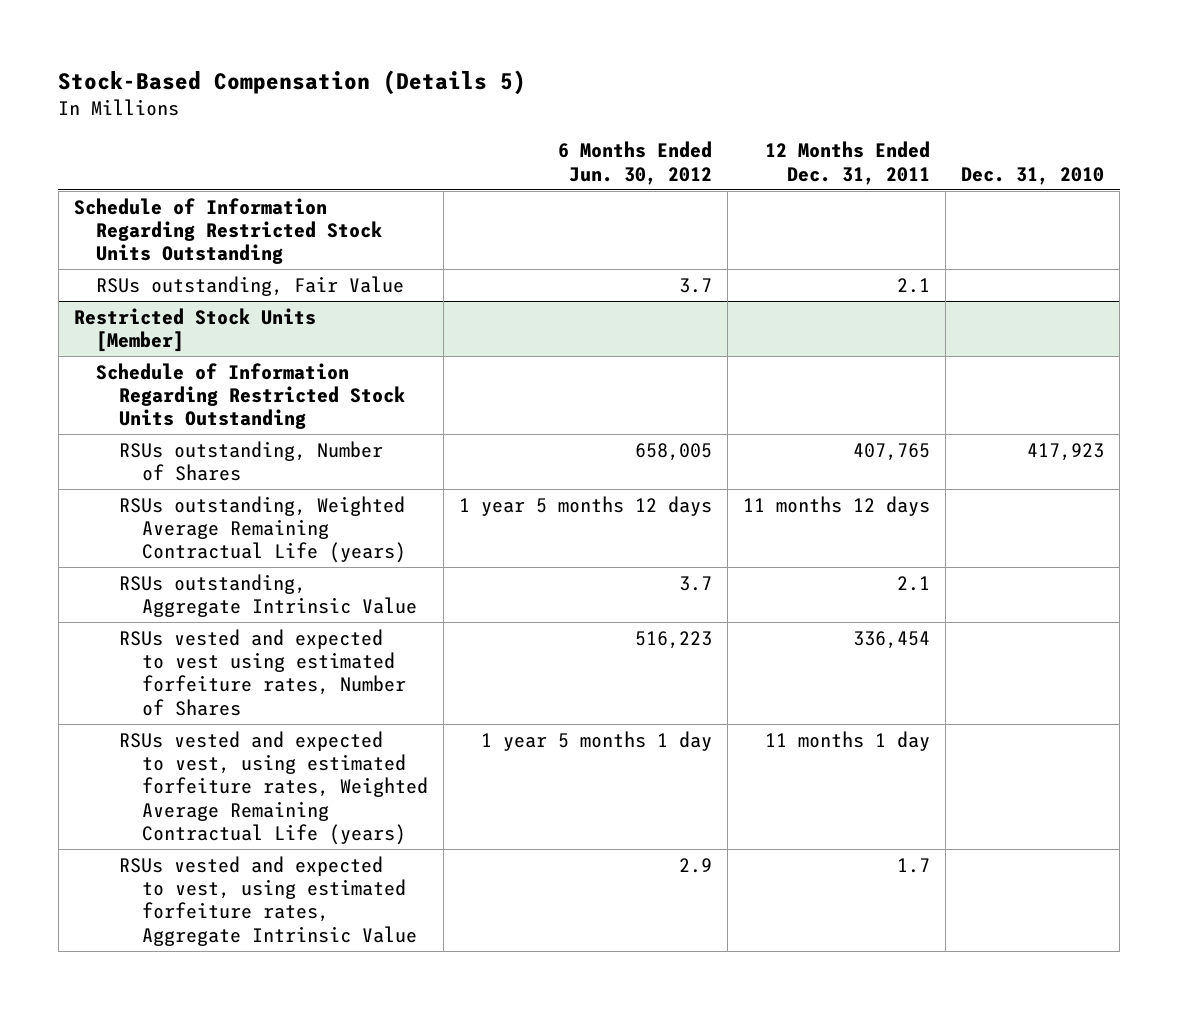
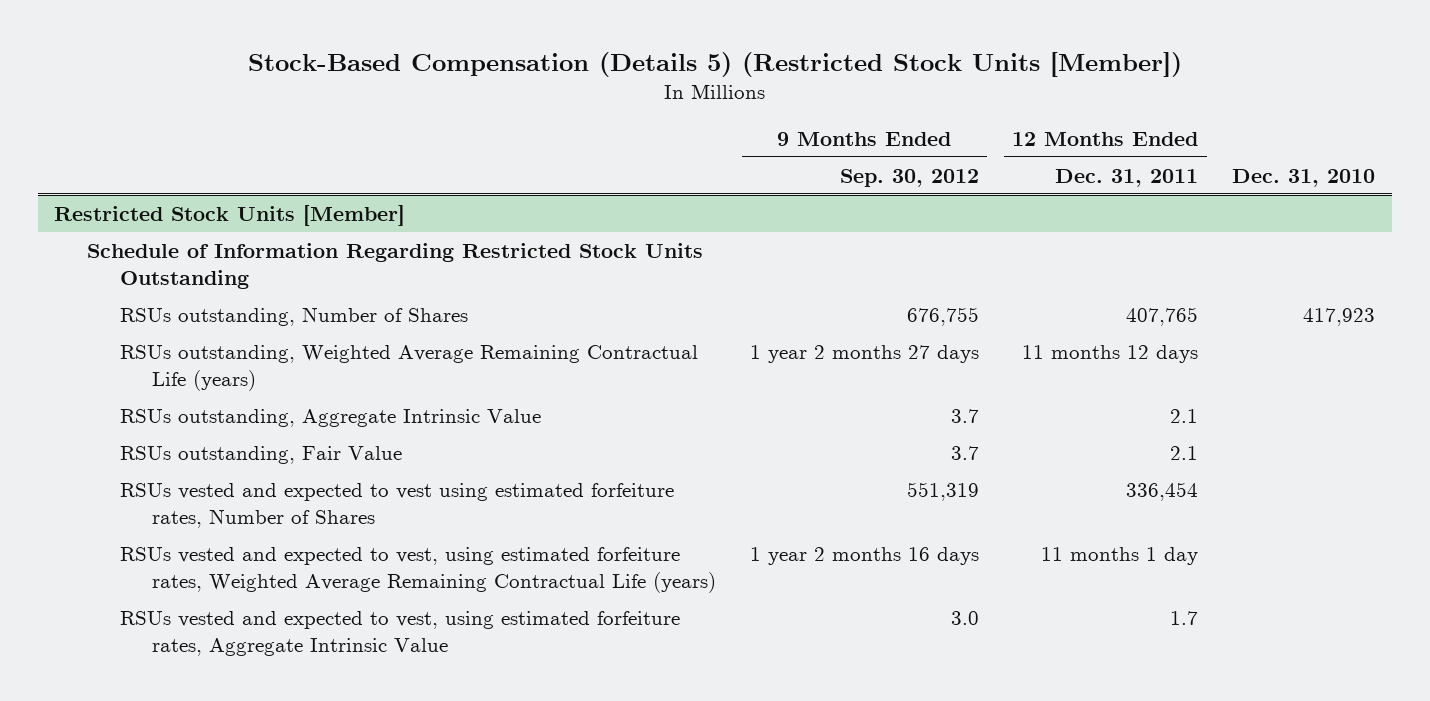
- Stock-Based Compensation (Details 5)
+ Stock-Based Compensation (Details 5) (Restricted Stock Units [Member])
- | 6 Months Ended Jun. 30, 2012 | 12 Months Ended Dec. 31, 2011 | Dec. 31, 2010
+ | 9 Months Ended Sep. 30, 2012 | 12 Months Ended Dec. 31, 2011 | Dec. 31, 2010
- Schedule of Information Regarding Restricted Stock Units Outstanding
- RSUs outstanding, Fair Value | 3.7 | 2.1 |
@ Restricted Stock Units [Member]
+ RSUs outstanding, Fair Value | 3.7 | 2.1 |

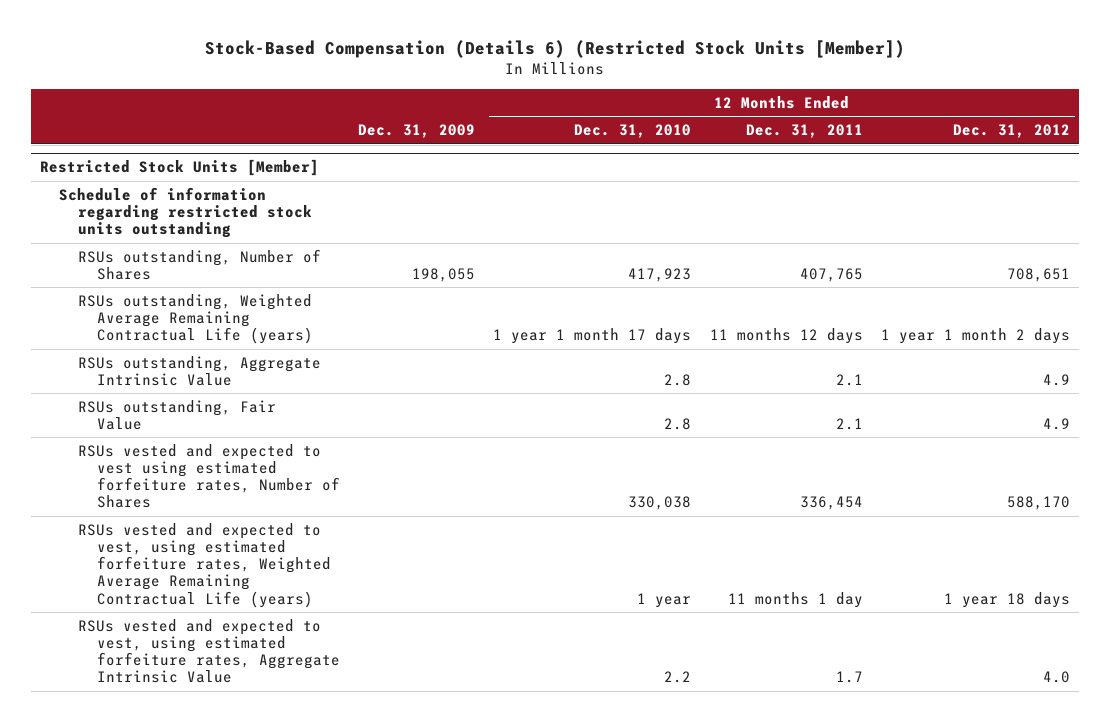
- Stock-Based Compensation (Details 5) (Restricted Stock Units [Member])
+ Stock-Based Compensation (Details 6) (Restricted Stock Units [Member])
- | 9 Months Ended Sep. 30, 2012 | 12 Months Ended Dec. 31, 2011 | Dec. 31, 2010
+ | Dec. 31, 2009 | 12 Months Ended Dec. 31, 2010 | 12 Months Ended Dec. 31, 2011 | 12 Months Ended Dec. 31, 2012
@ Restricted Stock Units [Member]
- Schedule of Information Regarding Restricted Stock Units Outstanding
+ Schedule of information regarding restricted stock units outstanding

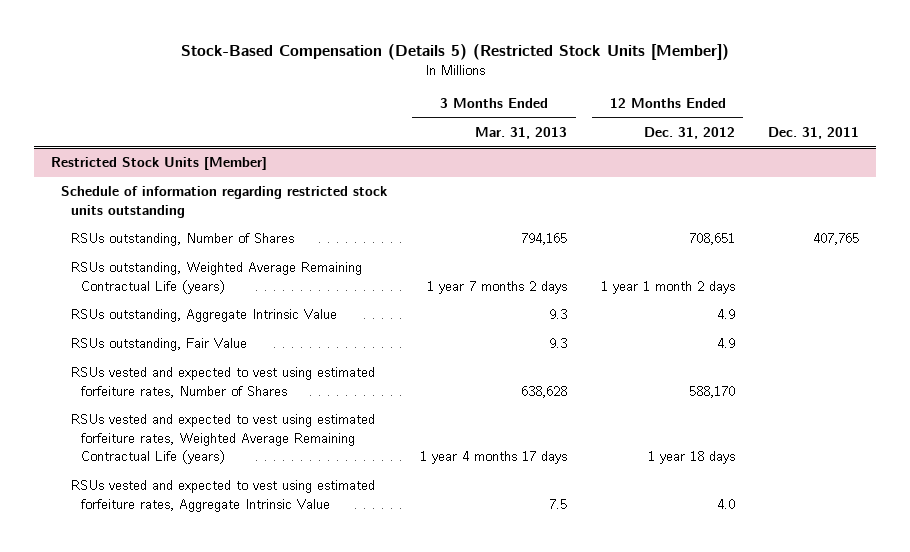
- Stock-Based Compensation (Details 6) (Restricted Stock Units [Member])
+ Stock-Based Compensation (Details 5) (Restricted Stock Units [Member])
- | Dec. 31, 2009 | 12 Months Ended Dec. 31, 2010 | 12 Months Ended Dec. 31, 2011 | 12 Months Ended Dec. 31, 2012
+ | 3 Months Ended Mar. 31, 2013 | 12 Months Ended Dec. 31, 2012 | Dec. 31, 2011
@ Restricted Stock Units [Member]
- RSUs vested and expected to vest, using estimated forfeiture rates, Weighted Average Remaining Contractual Life (years) | | 1 year | 11 months 1 day | 1 year 18 days
- RSUs vested and expected to vest, using estimated forfeiture rates, Aggregate Intrinsic Value | | 2.2 | 1.7 | 4.0
+ RSUs vested and expected to vest using estimated forfeiture rates, Weighted Average Remaining Contractual Life (years) | 1 year 4 months 17 days | 1 year 18 days |
+ RSUs vested and expected to vest using estimated forfeiture rates, Aggregate Intrinsic Value | 7.5 | 4.0 |

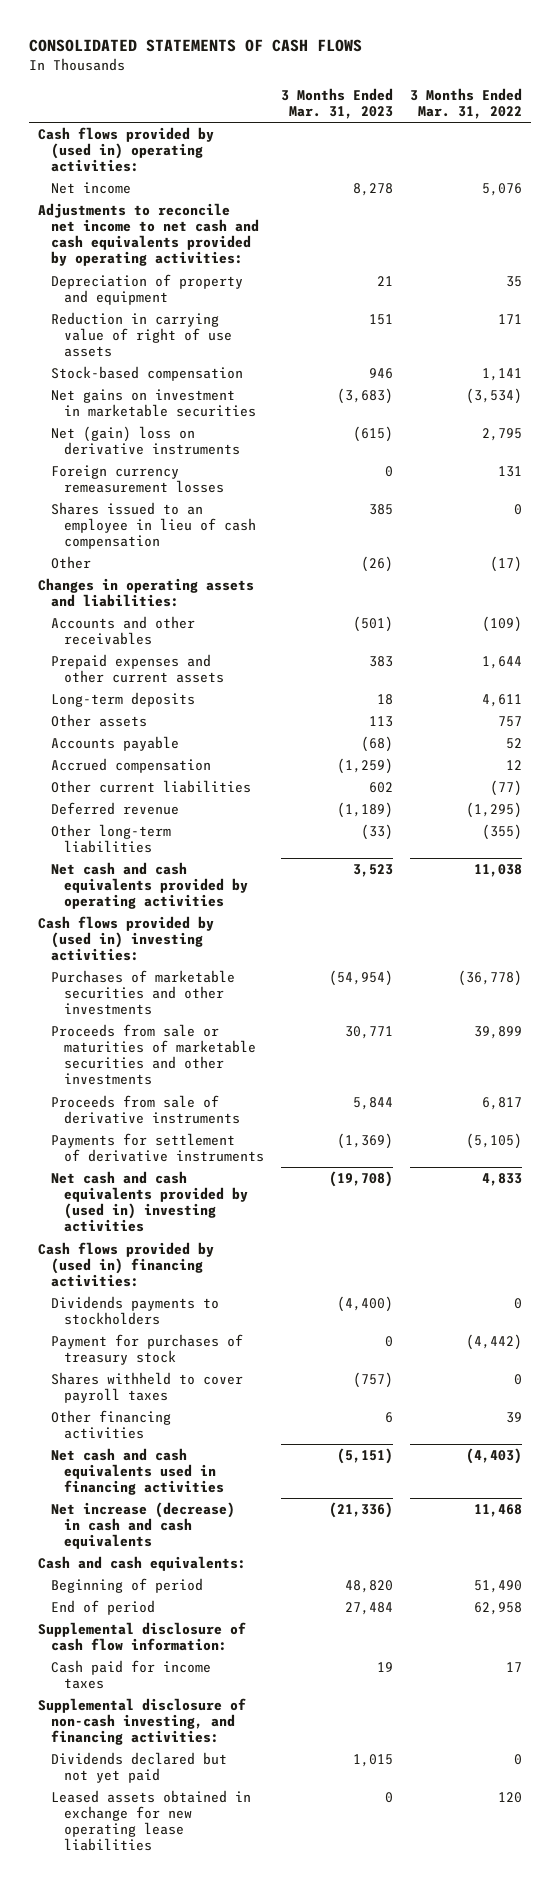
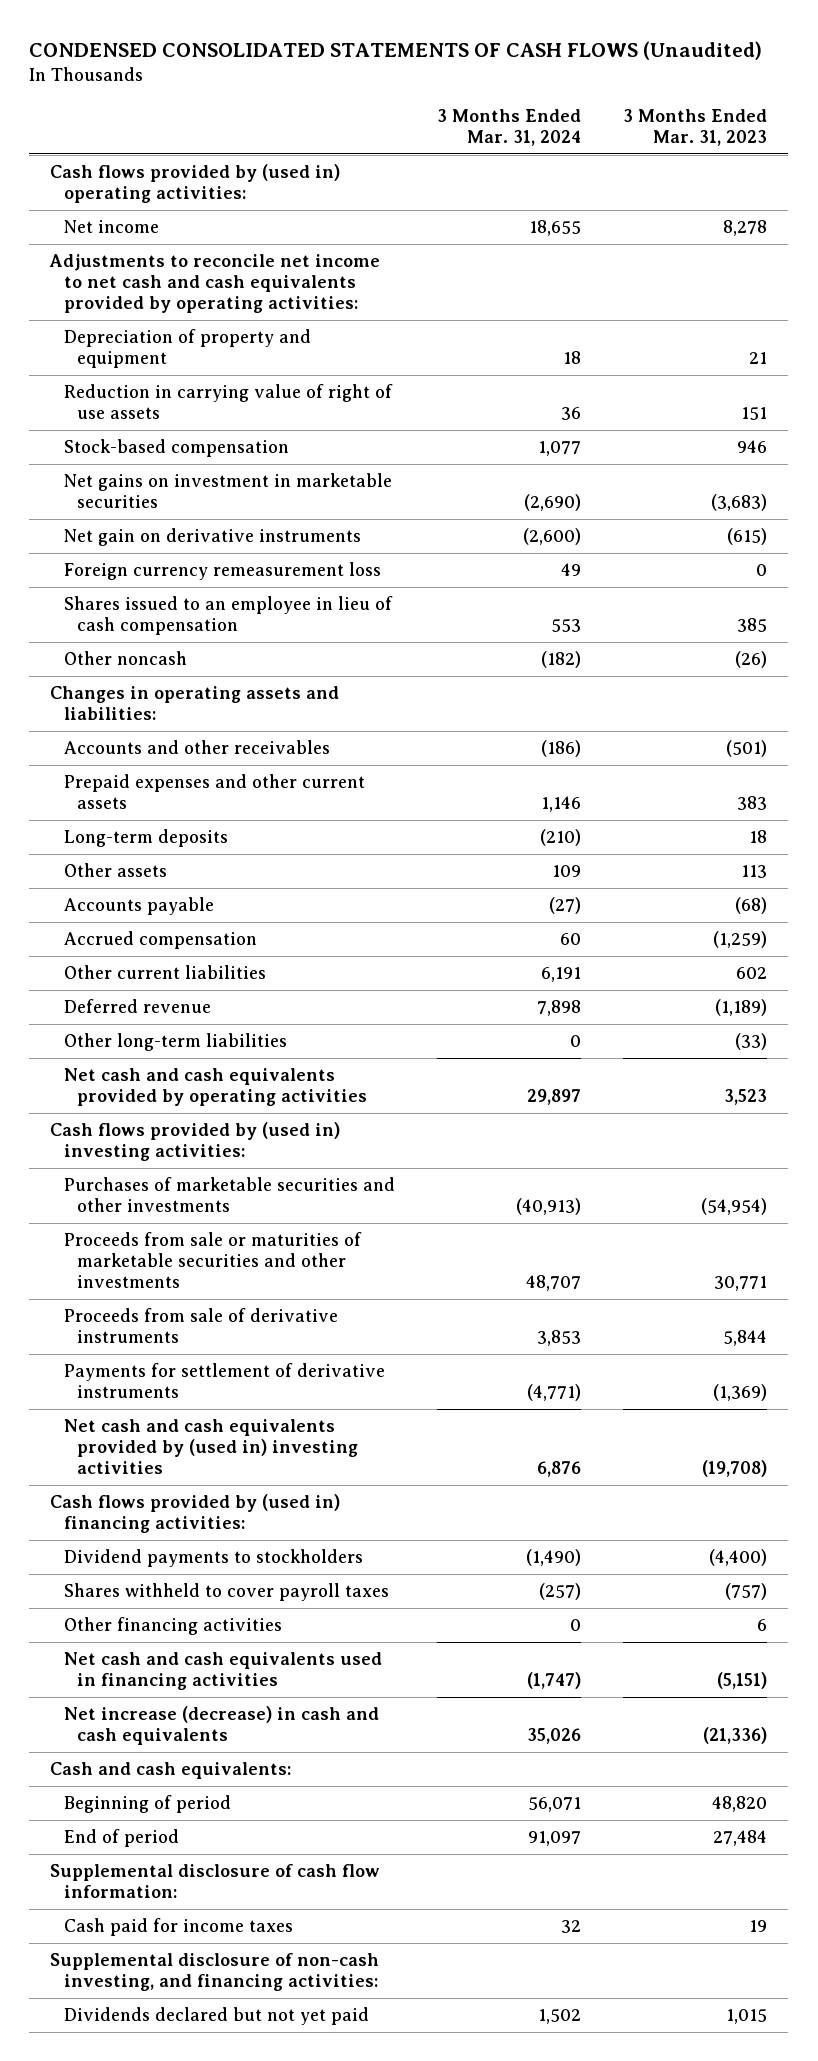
- CONSOLIDATED STATEMENTS OF CASH FLOWS
+ CONDENSED CONSOLIDATED STATEMENTS OF CASH FLOWS (Unaudited)
- | 3 Months Ended Mar. 31, 2023 | 3 Months Ended Mar. 31, 2022
+ | 3 Months Ended Mar. 31, 2024 | 3 Months Ended Mar. 31, 2023
- Net (gain) loss on derivative instruments | (615) | 2,795
- Foreign currency remeasurement losses | 0 | 131
+ Net gain on derivative instruments | (2,600) | (615)
+ Foreign currency remeasurement loss | 49 | 0
- Other | (26) | (17)
+ Other noncash | (182) | (26)
- Dividends payments to stockholders | (4,400) | 0
- Payment for purchases of treasury stock | 0 | (4,442)
+ Dividend payments to stockholders | (1,490) | (4,400)
- Leased assets obtained in exchange for new operating lease liabilities | 0 | 120

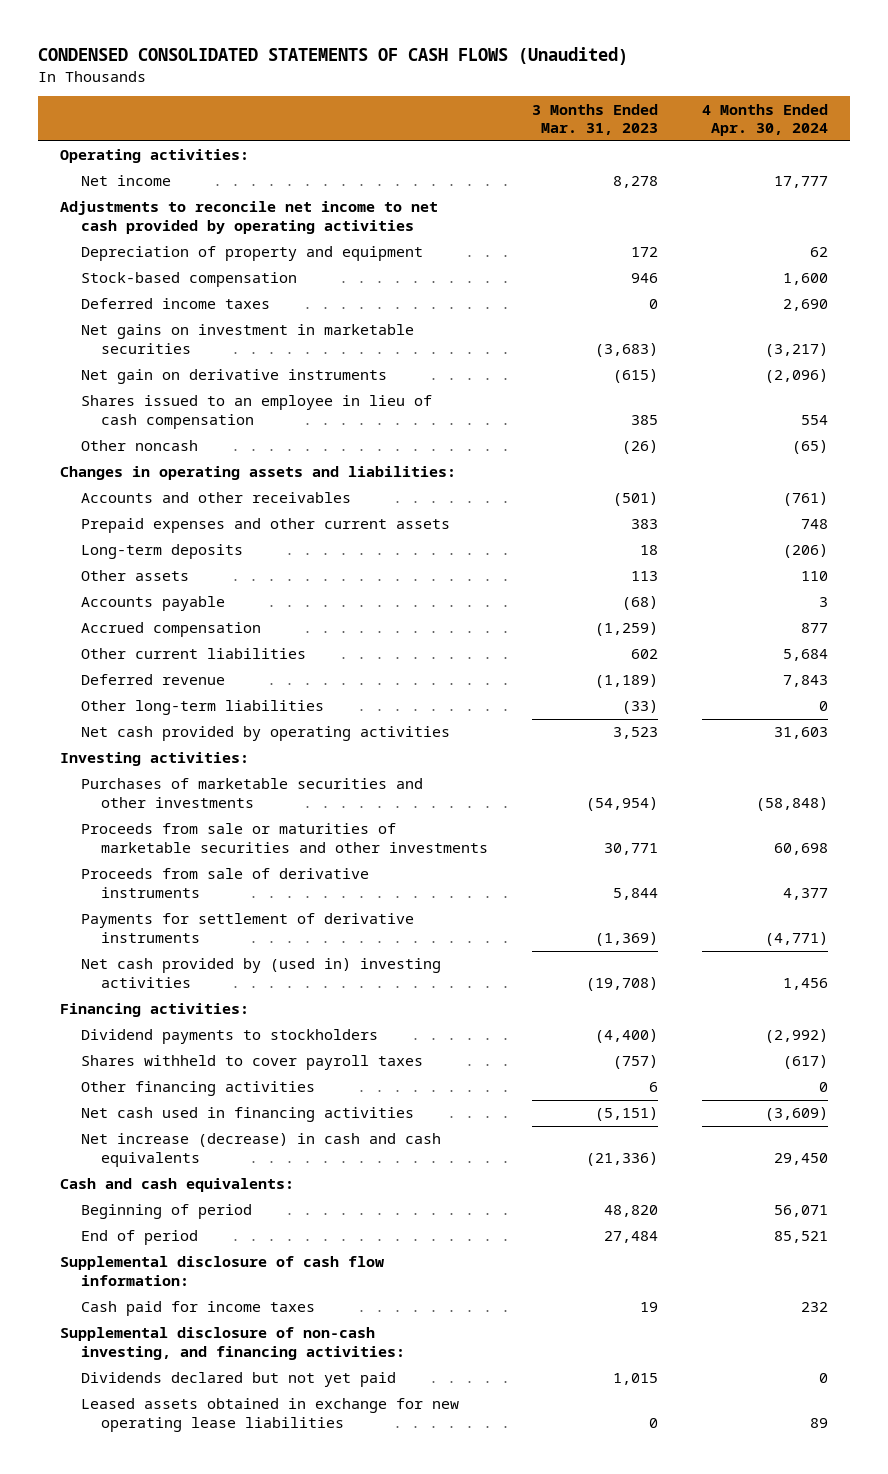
- | 3 Months Ended Mar. 31, 2024 | 3 Months Ended Mar. 31, 2023
+ | 3 Months Ended Mar. 31, 2023 | 4 Months Ended Apr. 30, 2024
- Cash flows provided by (used in) operating activities:
+ Operating activities:
- Adjustments to reconcile net income to net cash and cash equivalents provided by operating activities:
- Depreciation of property and equipment | 18 | 21
- Reduction in carrying value of right of use assets | 36 | 151
+ Adjustments to reconcile net income to net cash provided by operating activities
+ Depreciation of property and equipment | 172 | 62
+ Deferred income taxes | 0 | 2,690
- Foreign currency remeasurement loss | 49 | 0
- Net cash and cash equivalents provided by operating activities | 29,897 | 3,523
- Cash flows provided by (used in) investing activities:
+ Net cash provided by operating activities | 3,523 | 31,603
+ Investing activities:
- Net cash and cash equivalents provided by (used in) investing activities | 6,876 | (19,708)
- Cash flows provided by (used in) financing activities:
+ Net cash provided by (used in) investing activities | (19,708) | 1,456
+ Financing activities:
- Net cash and cash equivalents used in financing activities | (1,747) | (5,151)
+ Net cash used in financing activities | (5,151) | (3,609)
+ Leased assets obtained in exchange for new operating lease liabilities | 0 | 89

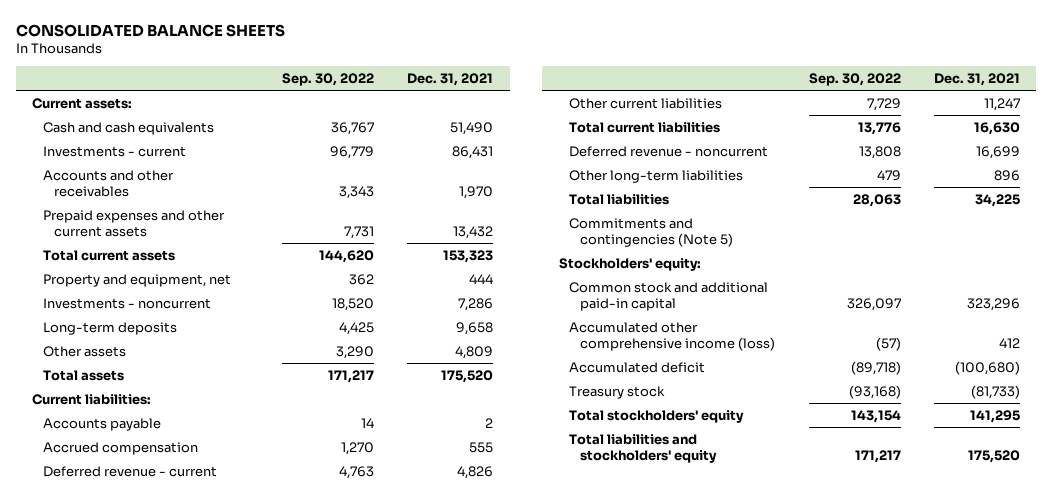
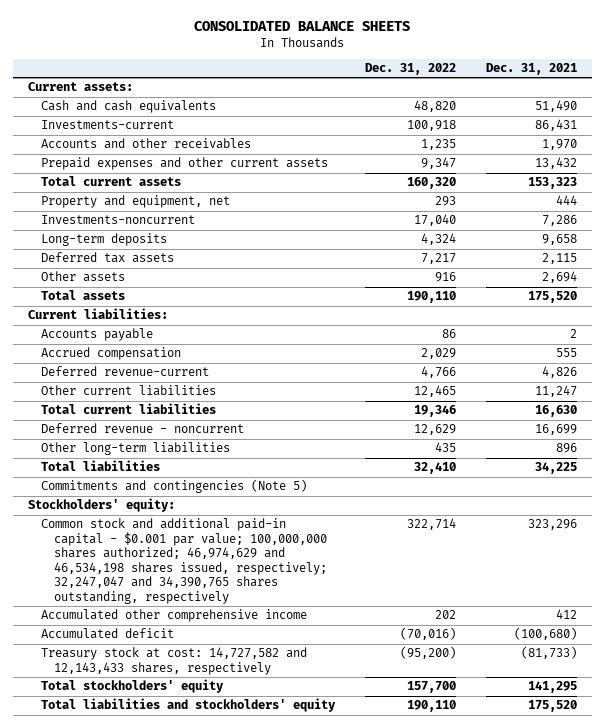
- | Sep. 30, 2022 | Dec. 31, 2021
+ | Dec. 31, 2022 | Dec. 31, 2021
- Investments - current | 96,779 | 86,431
+ Investments-current | 100,918 | 86,431
- Investments - noncurrent | 18,520 | 7,286
+ Investments-noncurrent | 17,040 | 7,286
- Other assets | 3,290 | 4,809
+ Deferred tax assets | 7,217 | 2,115
+ Other assets | 916 | 2,694
- Deferred revenue - current | 4,763 | 4,826
+ Deferred revenue-current | 4,766 | 4,826
- Common stock and additional paid-in capital | 326,097 | 323,296
- Accumulated other comprehensive income (loss) | (57) | 412
+ Common stock and additional paid-in capital - $0.001 par value; 100,000,000 shares authorized; 46,974,629 and 46,534,198 shares issued, respectively; 32,247,047 and 34,390,765 shares outstanding, respectively | 322,714 | 323,296
+ Accumulated other comprehensive income | 202 | 412
- Treasury stock | (93,168) | (81,733)
+ Treasury stock at cost: 14,727,582 and 12,143,433 shares, respectively | (95,200) | (81,733)

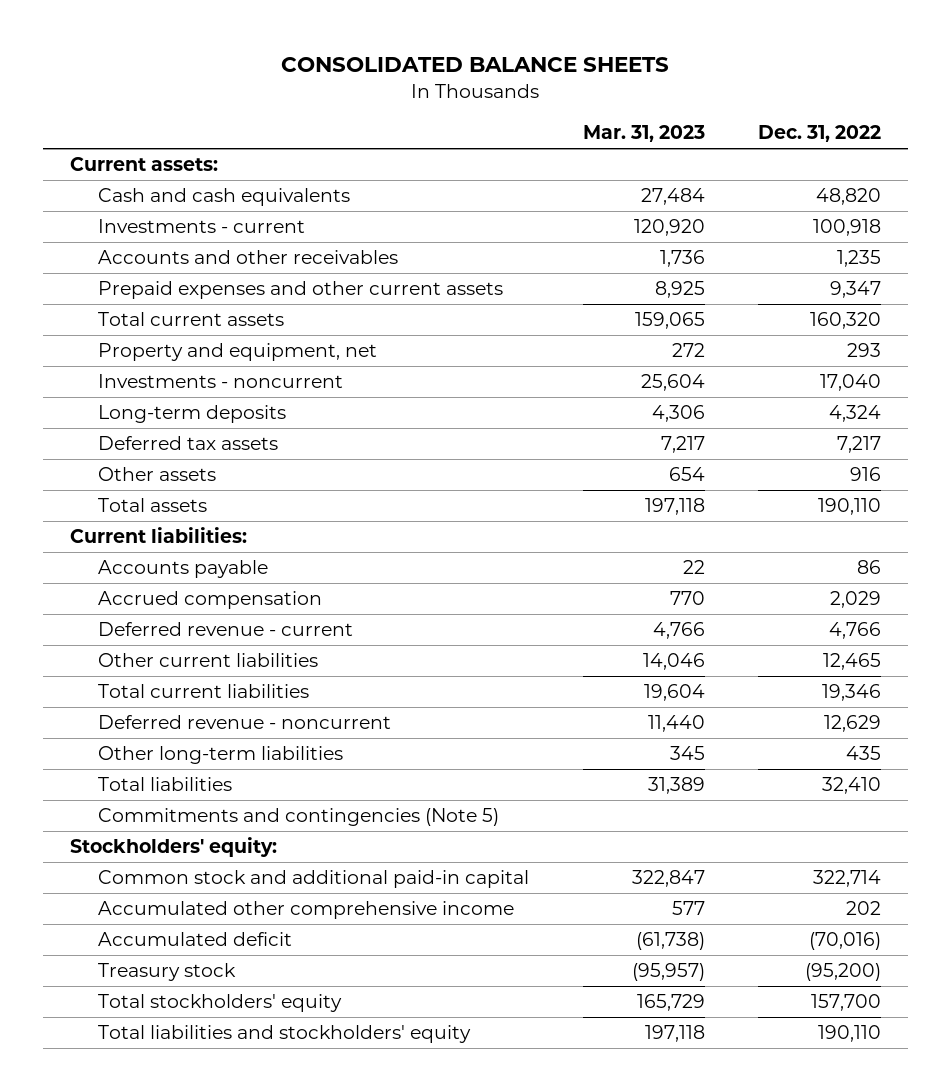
- | Dec. 31, 2022 | Dec. 31, 2021
+ | Mar. 31, 2023 | Dec. 31, 2022
- Investments-current | 100,918 | 86,431
+ Investments - current | 120,920 | 100,918
- Investments-noncurrent | 17,040 | 7,286
+ Investments - noncurrent | 25,604 | 17,040
- Deferred revenue-current | 4,766 | 4,826
+ Deferred revenue - current | 4,766 | 4,766
- Common stock and additional paid-in capital - $0.001 par value; 100,000,000 shares authorized; 46,974,629 and 46,534,198 shares issued, respectively; 32,247,047 and 34,390,765 shares outstanding, respectively | 322,714 | 323,296
+ Common stock and additional paid-in capital | 322,847 | 322,714
- Treasury stock at cost: 14,727,582 and 12,143,433 shares, respectively | (95,200) | (81,733)
+ Treasury stock | (95,957) | (95,200)

